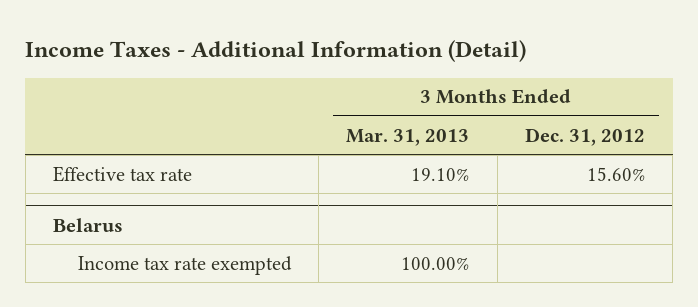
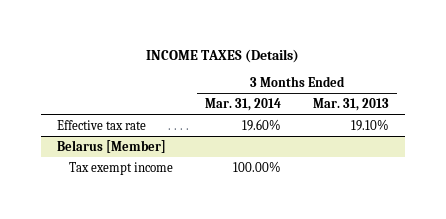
- Income Taxes - Additional Information (Detail)
+ INCOME TAXES (Details)
- | 3 Months Ended Mar. 31, 2013 | 3 Months Ended Dec. 31, 2012
+ | 3 Months Ended Mar. 31, 2014 | 3 Months Ended Mar. 31, 2013
- Belarus
- Income tax rate exempted | 100.00% |
+ Belarus [Member]
+ Tax exempt income | 100.00% |

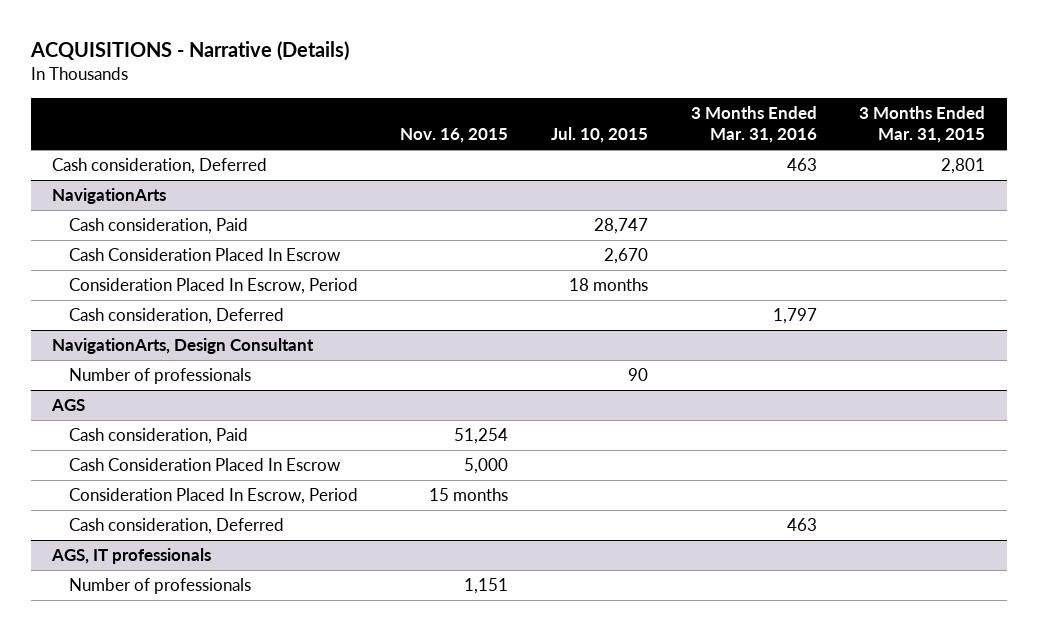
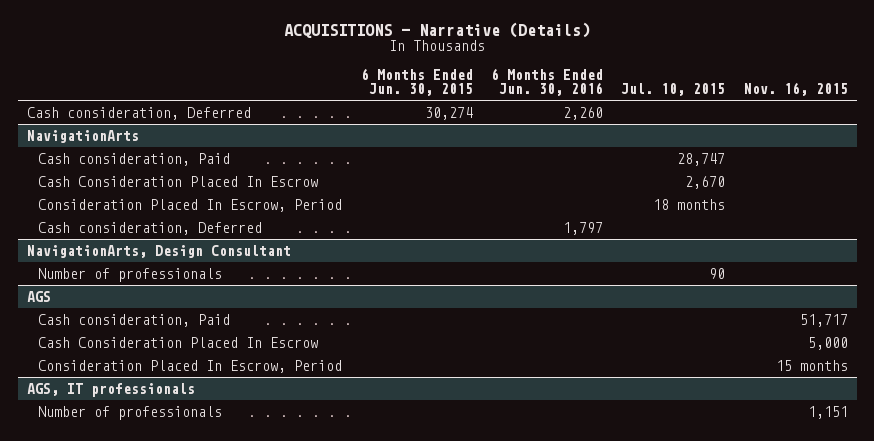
- | Nov. 16, 2015 | Jul. 10, 2015 | 3 Months Ended Mar. 31, 2016 | 3 Months Ended Mar. 31, 2015
+ | 6 Months Ended Jun. 30, 2015 | 6 Months Ended Jun. 30, 2016 | Jul. 10, 2015 | Nov. 16, 2015
@ AGS
- Cash consideration, Paid | 51,254 | | |
+ Cash consideration, Paid | | | | 51,717
- Cash consideration, Deferred | | | 463 |

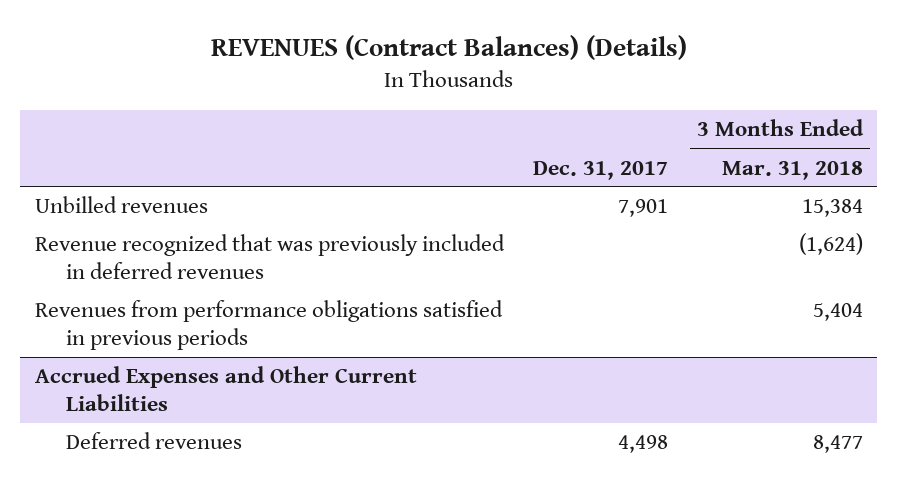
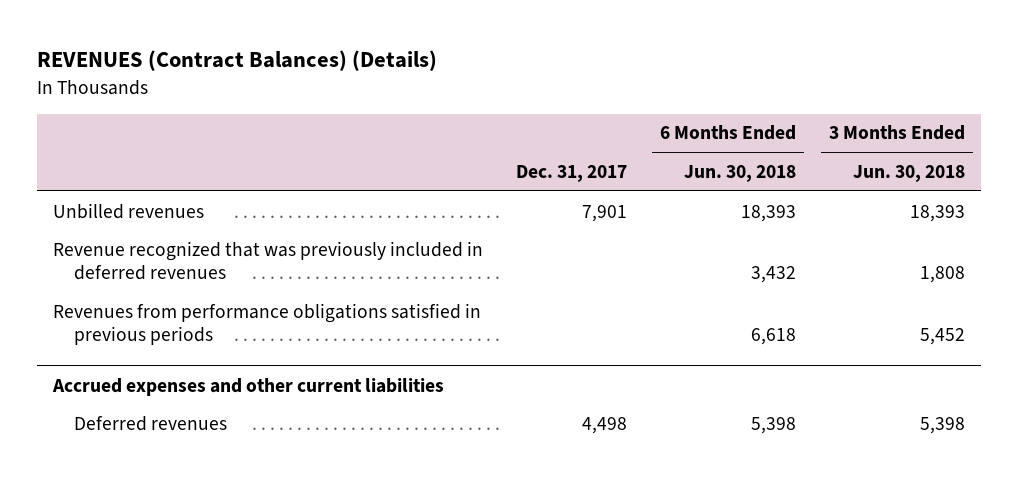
- | Dec. 31, 2017 | 3 Months Ended Mar. 31, 2018
+ | Dec. 31, 2017 | 6 Months Ended Jun. 30, 2018 | 3 Months Ended Jun. 30, 2018
- Accrued Expenses and Other Current Liabilities
+ Accrued expenses and other current liabilities

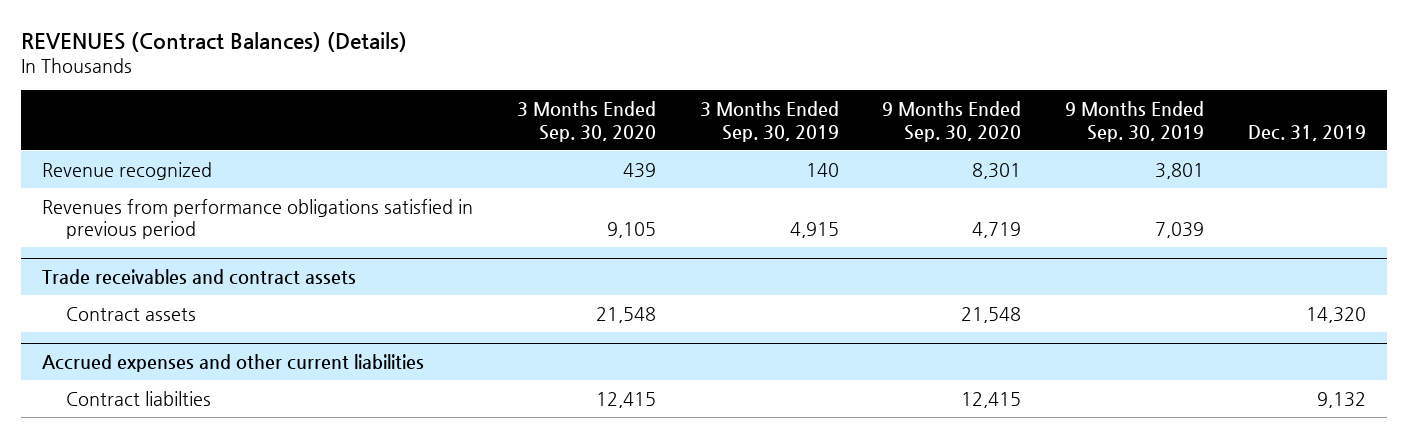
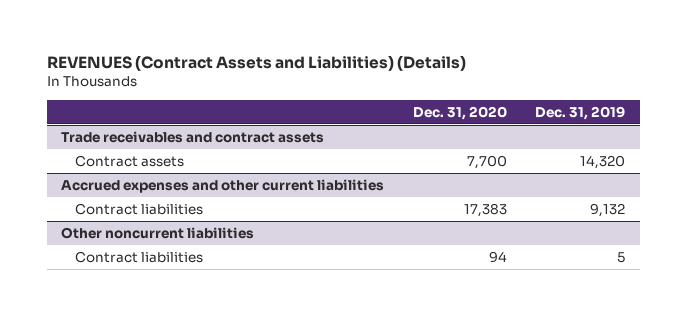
- REVENUES (Contract Balances) (Details)
+ REVENUES (Contract Assets and Liabilities) (Details)
- | 3 Months Ended Sep. 30, 2020 | 3 Months Ended Sep. 30, 2019 | 9 Months Ended Sep. 30, 2020 | 9 Months Ended Sep. 30, 2019 | Dec. 31, 2019
+ | Dec. 31, 2020 | Dec. 31, 2019
- Revenue recognized | 439 | 140 | 8,301 | 3,801 |
- Revenues from performance obligations satisfied in previous period | 9,105 | 4,915 | 4,719 | 7,039 |
@ Accrued expenses and other current liabilities
- Contract liabilties | 12,415 | | 12,415 | | 9,132
+ Contract liabilities | 17,383 | 9,132
+ Other noncurrent liabilities
+ Contract liabilities | 94 | 5

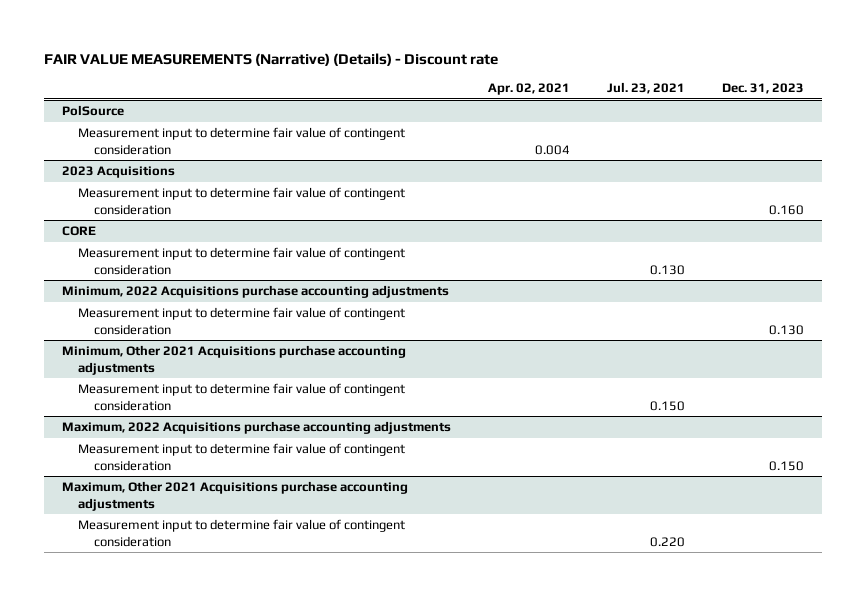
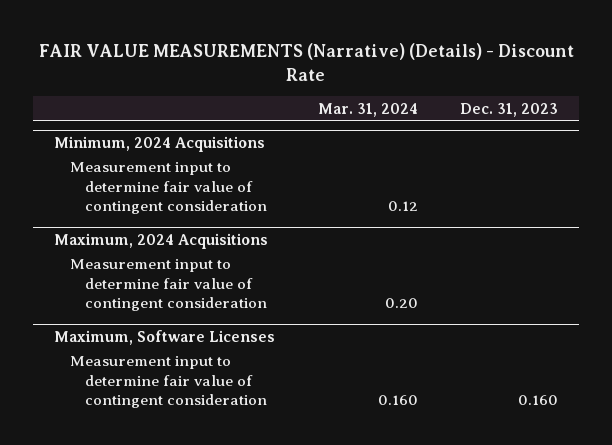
- FAIR VALUE MEASUREMENTS (Narrative) (Details) - Discount rate
+ FAIR VALUE MEASUREMENTS (Narrative) (Details) - Discount Rate
- | Apr. 02, 2021 | Jul. 23, 2021 | Dec. 31, 2023
+ | Mar. 31, 2024 | Dec. 31, 2023
- PolSource
- Measurement input to determine fair value of contingent consideration | 0.004 | |
- 2023 Acquisitions
+ Minimum, 2024 Acquisitions
+ Measurement input to determine fair value of contingent consideration | 0.12 |
+ Maximum, 2024 Acquisitions
+ Measurement input to determine fair value of contingent consideration | 0.20 |
+ Maximum, Software Licenses
- CORE
- Measurement input to determine fair value of contingent consideration | | 0.130 |
- Minimum, 2022 Acquisitions purchase accounting adjustments
- Measurement input to determine fair value of contingent consideration | | | 0.130
- Minimum, Other 2021 Acquisitions purchase accounting adjustments
- Measurement input to determine fair value of contingent consideration | | 0.150 |
- Maximum, 2022 Acquisitions purchase accounting adjustments
- Measurement input to determine fair value of contingent consideration | | | 0.150
- Maximum, Other 2021 Acquisitions purchase accounting adjustments
- Measurement input to determine fair value of contingent consideration | | 0.220 |

